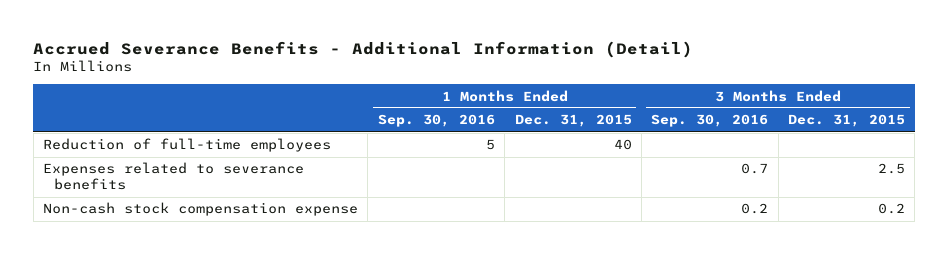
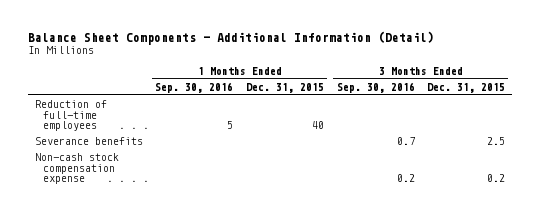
- Accrued Severance Benefits - Additional Information (Detail)
+ Balance Sheet Components - Additional Information (Detail)
- Expenses related to severance benefits | | | 0.7 | 2.5
+ Severance benefits | | | 0.7 | 2.5

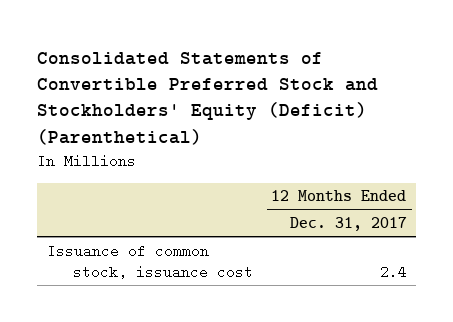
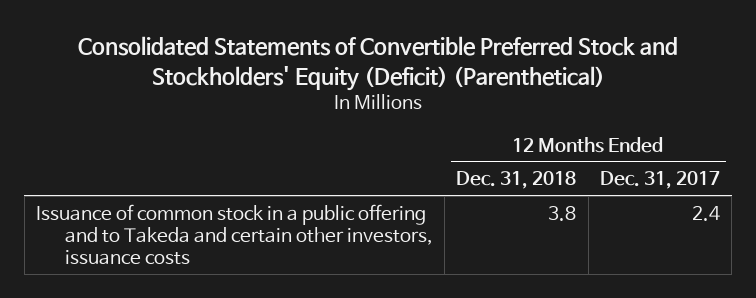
- | 12 Months Ended Dec. 31, 2017
+ | 12 Months Ended Dec. 31, 2018 | 12 Months Ended Dec. 31, 2017
- Issuance of common stock, issuance cost | 2.4
+ Issuance of common stock in a public offering and to Takeda and certain other investors, issuance costs | 3.8 | 2.4

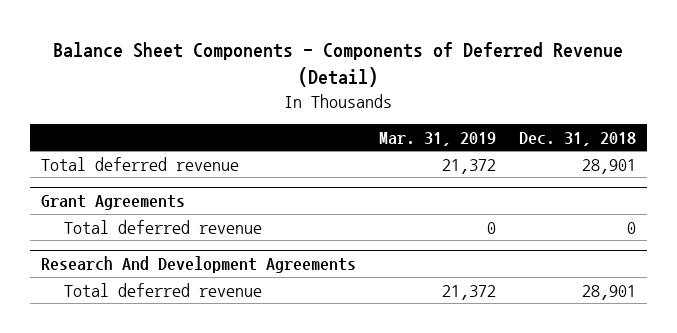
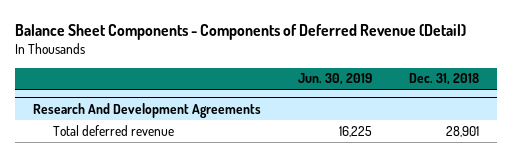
- | Mar. 31, 2019 | Dec. 31, 2018
+ | Jun. 30, 2019 | Dec. 31, 2018
- Total deferred revenue | 21,372 | 28,901
- Grant Agreements
- Total deferred revenue | 0 | 0

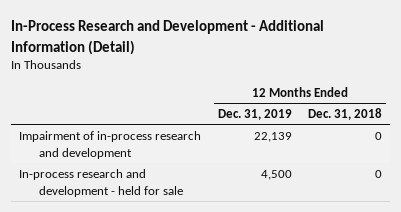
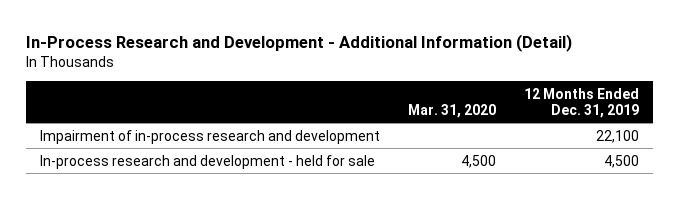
- | 12 Months Ended Dec. 31, 2019 | 12 Months Ended Dec. 31, 2018
+ | Mar. 31, 2020 | 12 Months Ended Dec. 31, 2019
- Impairment of in-process research and development | 22,139 | 0
+ Impairment of in-process research and development | | 22,100

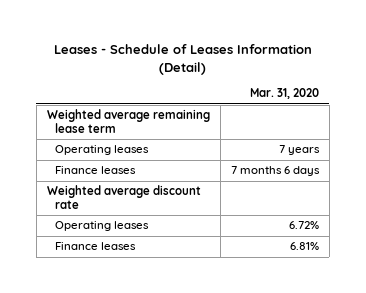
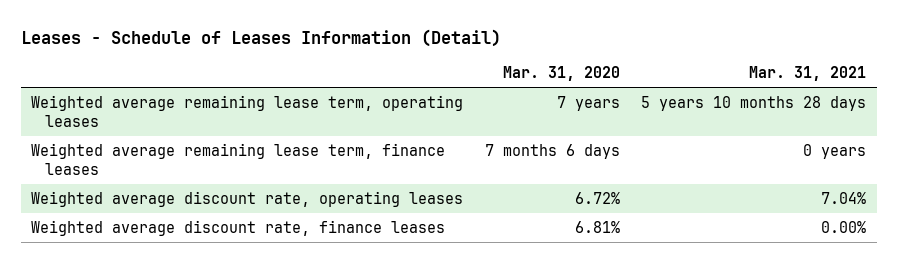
- | Mar. 31, 2020
+ | Mar. 31, 2020 | Mar. 31, 2021
- Weighted average remaining lease term
- Operating leases | 7 years
- Finance leases | 7 months 6 days
- Weighted average discount rate
- Operating leases | 6.72%
- Finance leases | 6.81%
+ Weighted average remaining lease term, operating leases | 7 years | 5 years 10 months 28 days
+ Weighted average remaining lease term, finance leases | 7 months 6 days | 0 years
+ Weighted average discount rate, operating leases | 6.72% | 7.04%
+ Weighted average discount rate, finance leases | 6.81% | 0.00%

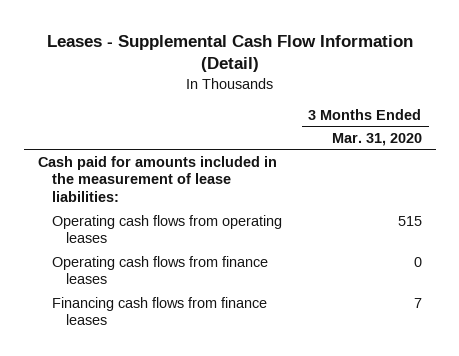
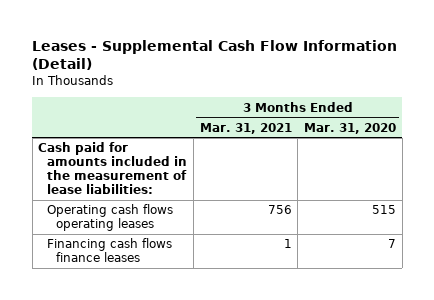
- | 3 Months Ended Mar. 31, 2020
+ | 3 Months Ended Mar. 31, 2021 | 3 Months Ended Mar. 31, 2020
- Operating cash flows from operating leases | 515
- Operating cash flows from finance leases | 0
- Financing cash flows from finance leases | 7
+ Operating cash flows operating leases | 756 | 515
+ Financing cash flows finance leases | 1 | 7

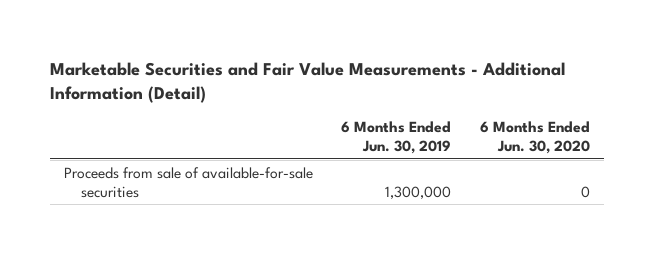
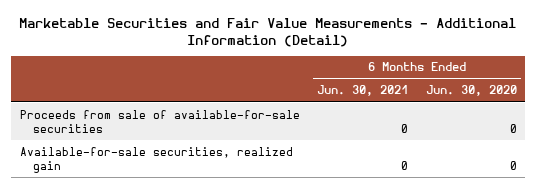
- | 6 Months Ended Jun. 30, 2019 | 6 Months Ended Jun. 30, 2020
+ | 6 Months Ended Jun. 30, 2021 | 6 Months Ended Jun. 30, 2020
+ Available-for-sale securities, realized gain | 0 | 0

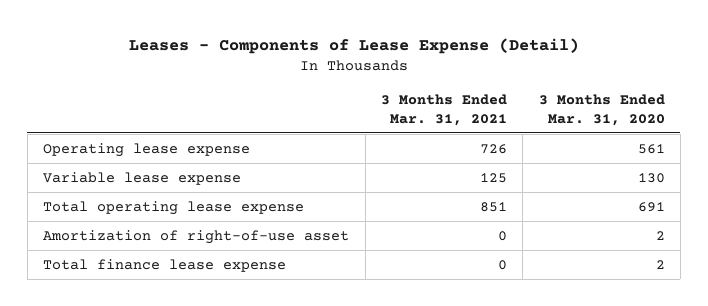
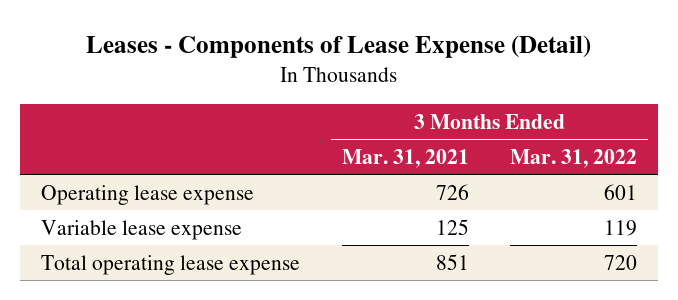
- | 3 Months Ended Mar. 31, 2021 | 3 Months Ended Mar. 31, 2020
+ | 3 Months Ended Mar. 31, 2021 | 3 Months Ended Mar. 31, 2022
- Amortization of right-of-use asset | 0 | 2
- Total finance lease expense | 0 | 2

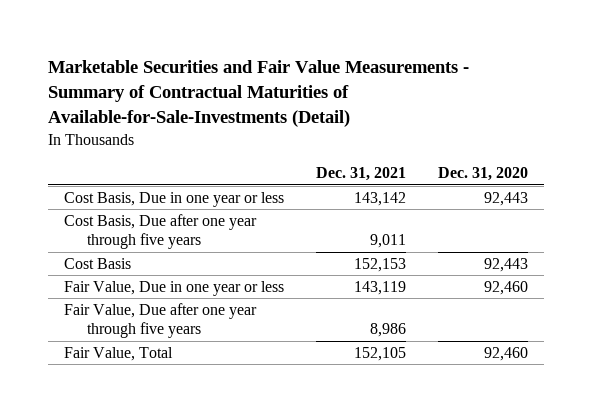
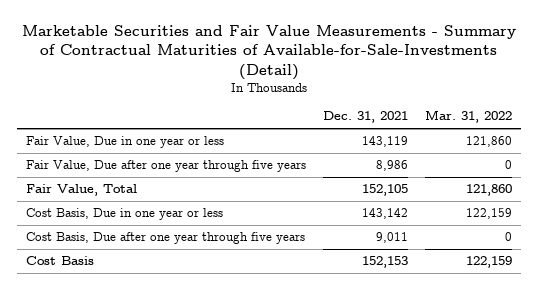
- | Dec. 31, 2021 | Dec. 31, 2020
+ | Dec. 31, 2021 | Mar. 31, 2022
moved down: Cost Basis, Due in one year or less | 143,142 | 122,159
moved down: Cost Basis, Due after one year through five years | 9,011 | 0
moved down: Cost Basis | 152,153 | 122,159

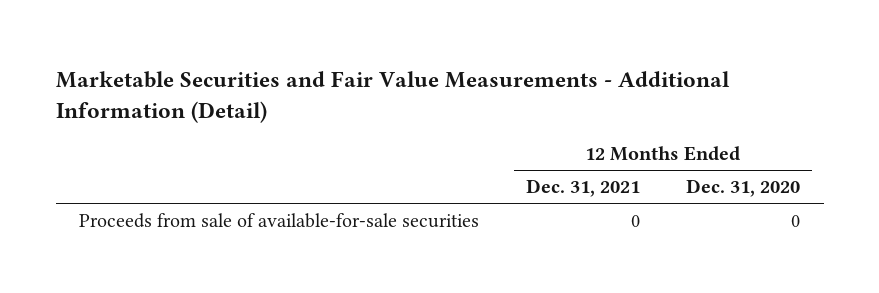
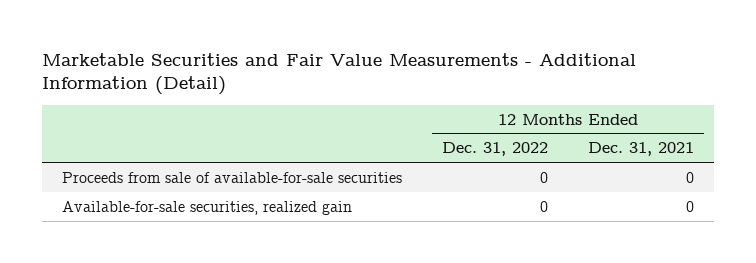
- | 12 Months Ended Dec. 31, 2021 | 12 Months Ended Dec. 31, 2020
+ | 12 Months Ended Dec. 31, 2022 | 12 Months Ended Dec. 31, 2021
+ Available-for-sale securities, realized gain | 0 | 0

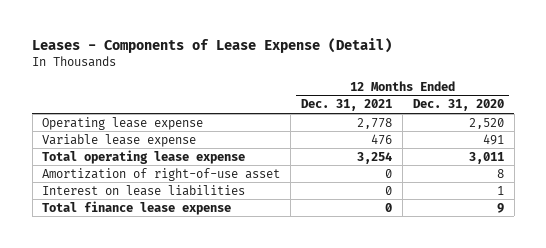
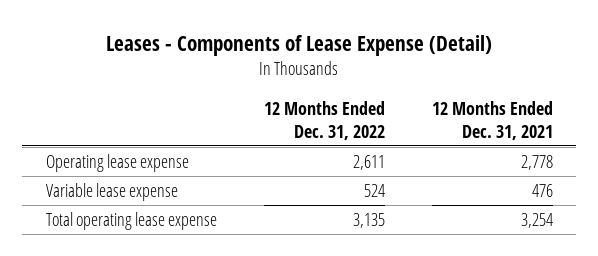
- | 12 Months Ended Dec. 31, 2021 | 12 Months Ended Dec. 31, 2020
+ | 12 Months Ended Dec. 31, 2022 | 12 Months Ended Dec. 31, 2021
- Amortization of right-of-use asset | 0 | 8
- Interest on lease liabilities | 0 | 1
- Total finance lease expense | 0 | 9

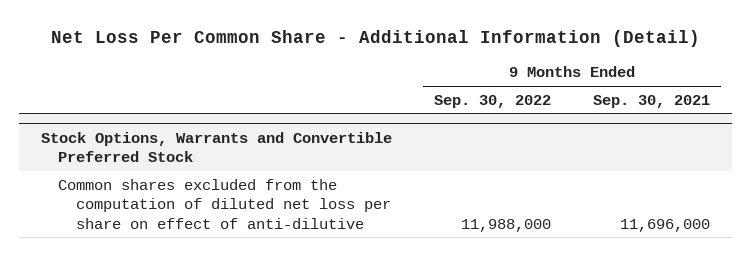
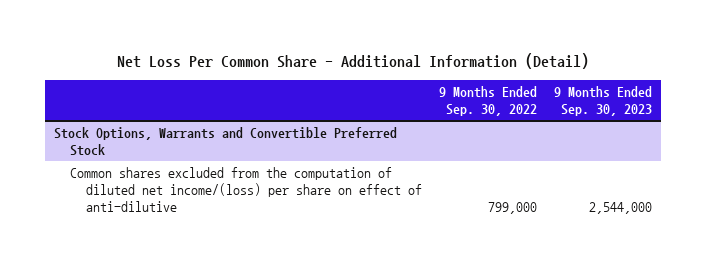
- | 9 Months Ended Sep. 30, 2022 | 9 Months Ended Sep. 30, 2021
+ | 9 Months Ended Sep. 30, 2022 | 9 Months Ended Sep. 30, 2023
@ Stock Options, Warrants and Convertible Preferred Stock
- Common shares excluded from the computation of diluted net loss per share on effect of anti-dilutive | 11,988,000 | 11,696,000
+ Common shares excluded from the computation of diluted net income/(loss) per share on effect of anti-dilutive | 799,000 | 2,544,000

